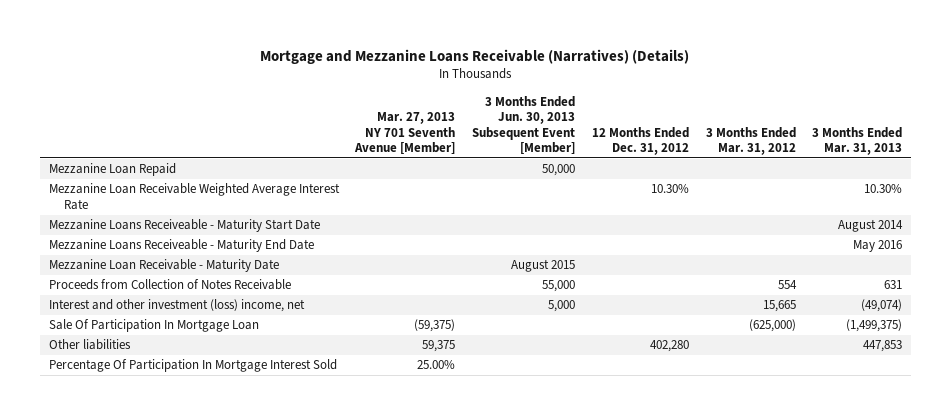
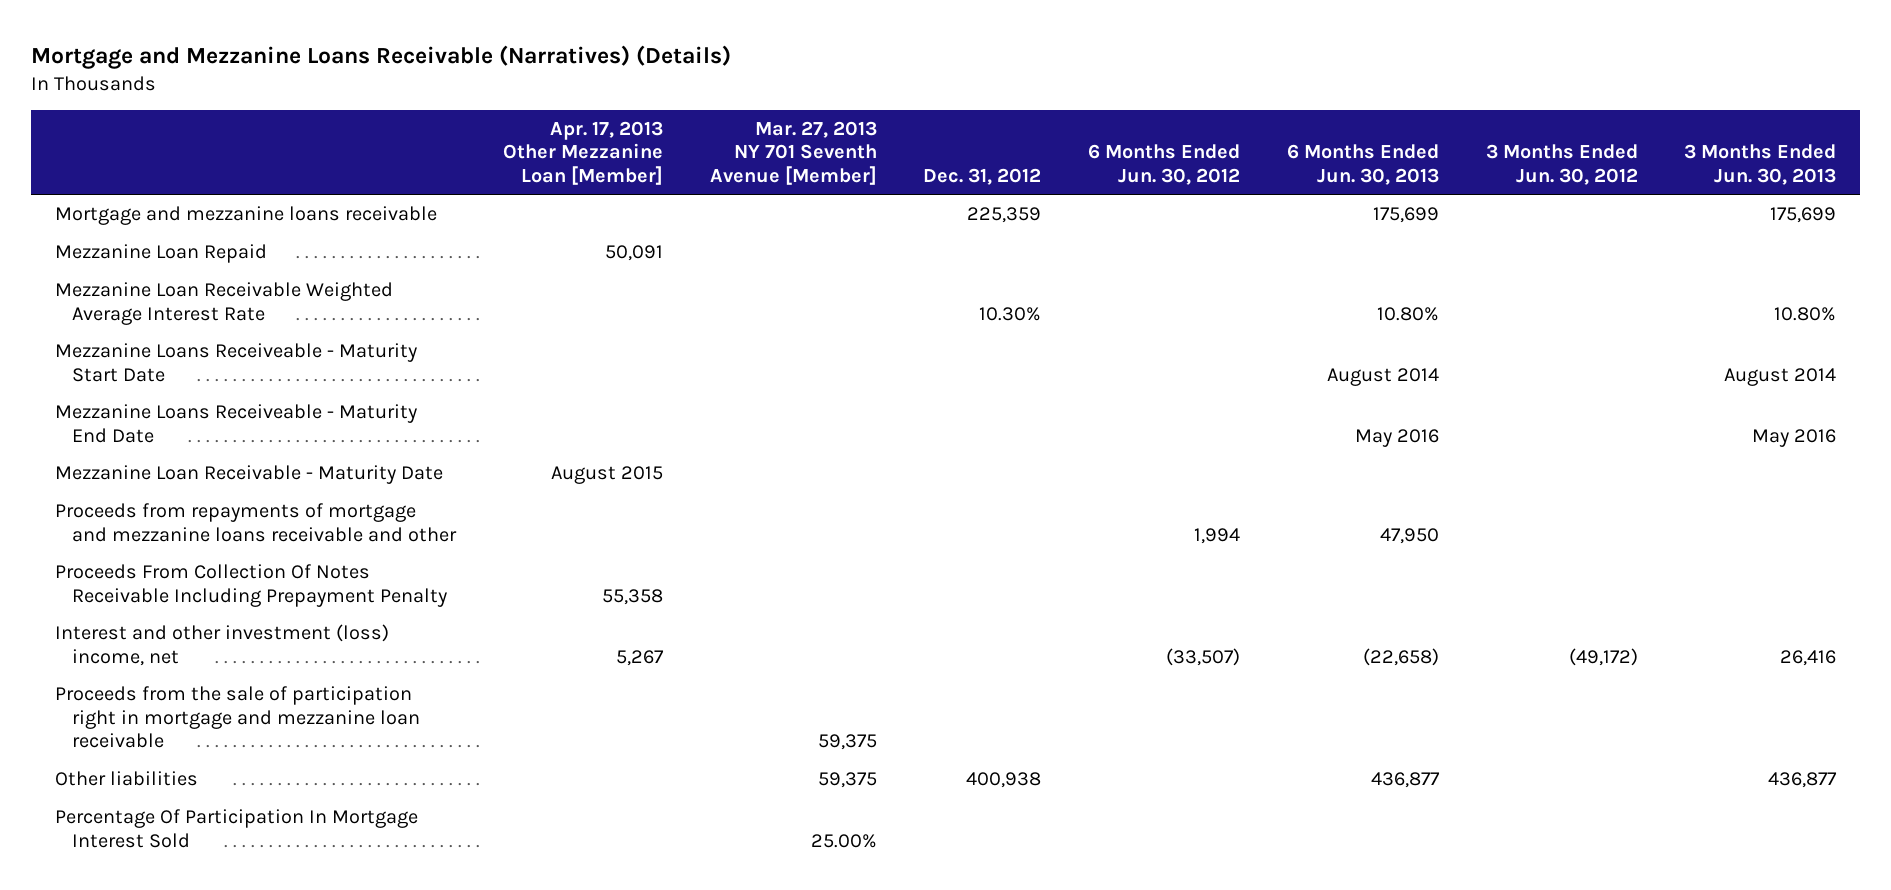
- | Mar. 27, 2013 NY 701 Seventh Avenue [Member] | 3 Months Ended Jun. 30, 2013 Subsequent Event [Member] | 12 Months Ended Dec. 31, 2012 | 3 Months Ended Mar. 31, 2012 | 3 Months Ended Mar. 31, 2013
+ | Apr. 17, 2013 Other Mezzanine Loan [Member] | Mar. 27, 2013 NY 701 Seventh Avenue [Member] | Dec. 31, 2012 | 6 Months Ended Jun. 30, 2012 | 6 Months Ended Jun. 30, 2013 | 3 Months Ended Jun. 30, 2012 | 3 Months Ended Jun. 30, 2013
+ Mortgage and mezzanine loans receivable | | | 225,359 | | 175,699 | | 175,699
- Proceeds from Collection of Notes Receivable | | 55,000 | | 554 | 631
+ Proceeds from repayments of mortgage and mezzanine loans receivable and other | | | | 1,994 | 47,950 | |
+ Proceeds From Collection Of Notes Receivable Including Prepayment Penalty | 55,358 | | | | | |
- Sale Of Participation In Mortgage Loan | (59,375) | | | (625,000) | (1,499,375)
+ Proceeds from the sale of participation right in mortgage and mezzanine loan receivable | | 59,375 | | | | |

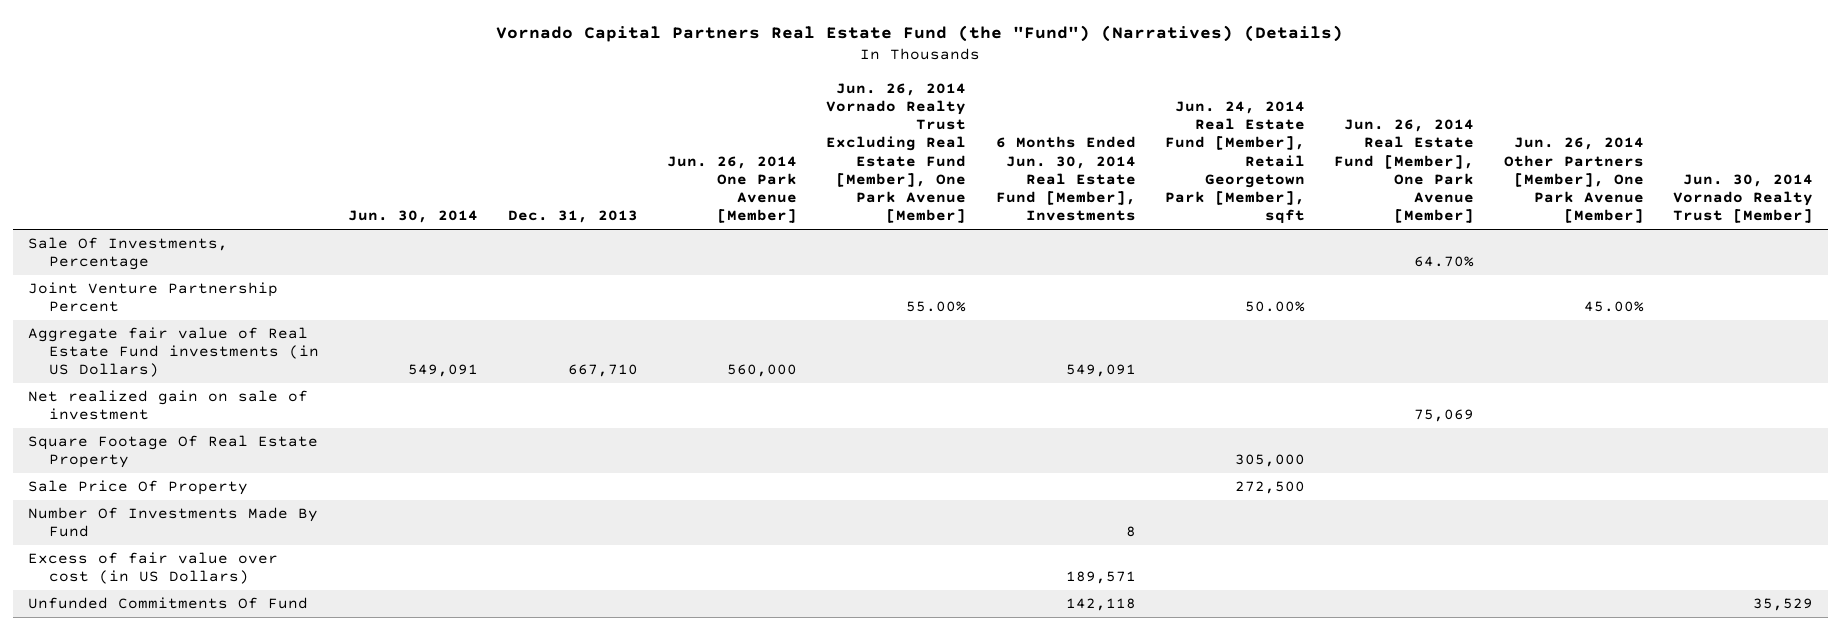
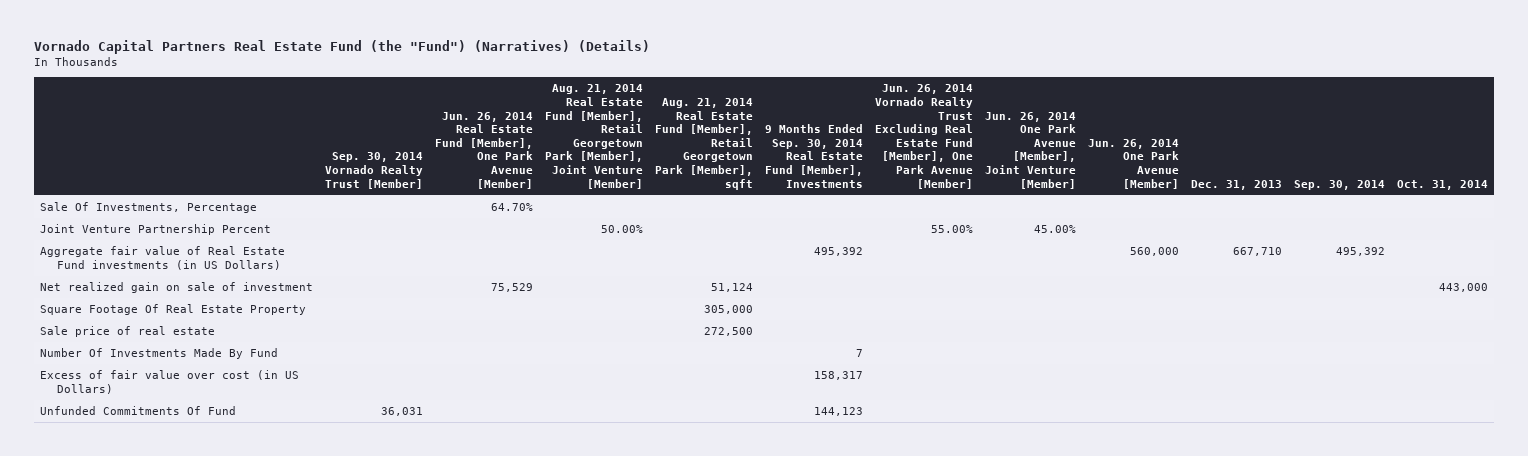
- | Jun. 30, 2014 | Dec. 31, 2013 | Jun. 26, 2014 One Park Avenue [Member] | Jun. 26, 2014 Vornado Realty Trust Excluding Real Estate Fund [Member], One Park Avenue [Member] | 6 Months Ended Jun. 30, 2014 Real Estate Fund [Member], Investments | Jun. 24, 2014 Real Estate Fund [Member], Retail Georgetown Park [Member], sqft | Jun. 26, 2014 Real Estate Fund [Member], One Park Avenue [Member] | Jun. 26, 2014 Other Partners [Member], One Park Avenue [Member] | Jun. 30, 2014 Vornado Realty Trust [Member]
+ | Sep. 30, 2014 Vornado Realty Trust [Member] | Jun. 26, 2014 Real Estate Fund [Member], One Park Avenue [Member] | Aug. 21, 2014 Real Estate Fund [Member], Retail Georgetown Park [Member], Joint Venture [Member] | Aug. 21, 2014 Real Estate Fund [Member], Retail Georgetown Park [Member], sqft | 9 Months Ended Sep. 30, 2014 Real Estate Fund [Member], Investments | Jun. 26, 2014 Vornado Realty Trust Excluding Real Estate Fund [Member], One Park Avenue [Member] | Jun. 26, 2014 One Park Avenue [Member], Joint Venture [Member] | Jun. 26, 2014 One Park Avenue [Member] | Dec. 31, 2013 | Sep. 30, 2014 | Oct. 31, 2014
- Net realized gain on sale of investment | | | | | | | 75,069 | |
+ Net realized gain on sale of investment | | 75,529 | | 51,124 | | | | | | | 443,000
- Sale Price Of Property | | | | | | 272,500 | | |
+ Sale price of real estate | | | | 272,500 | | | | | | |

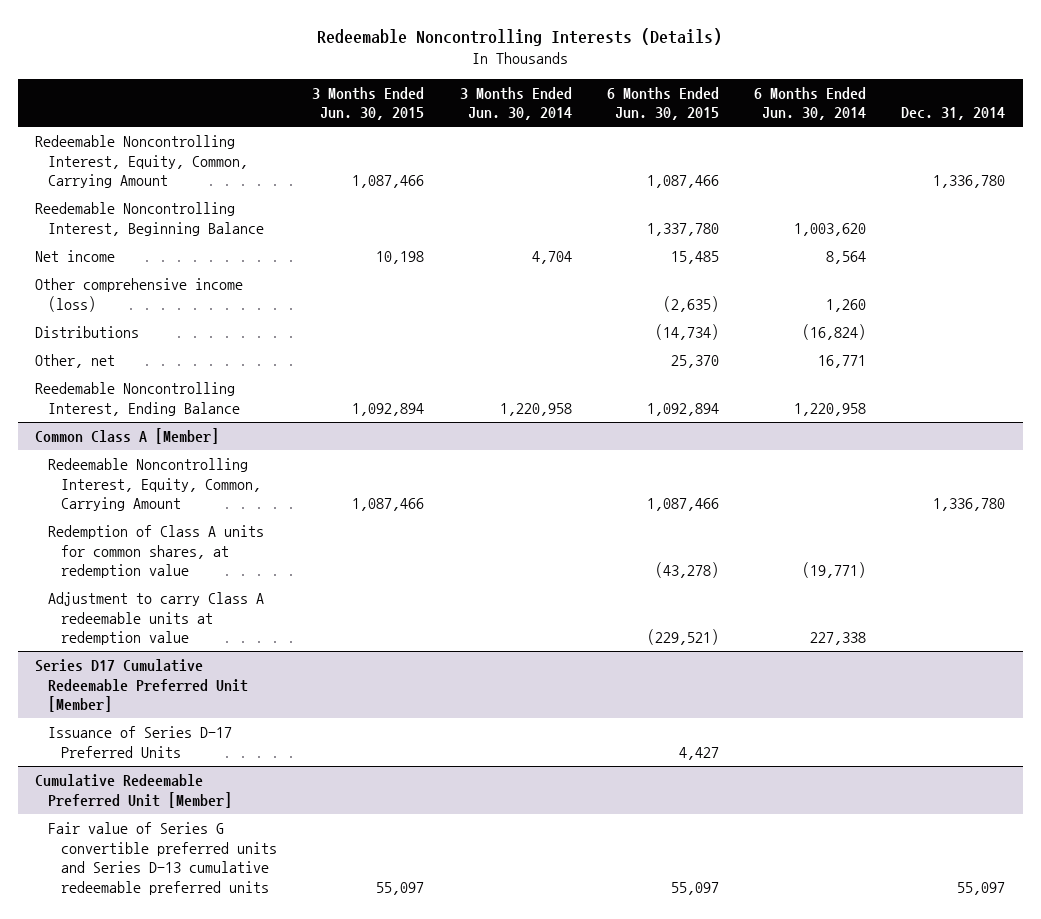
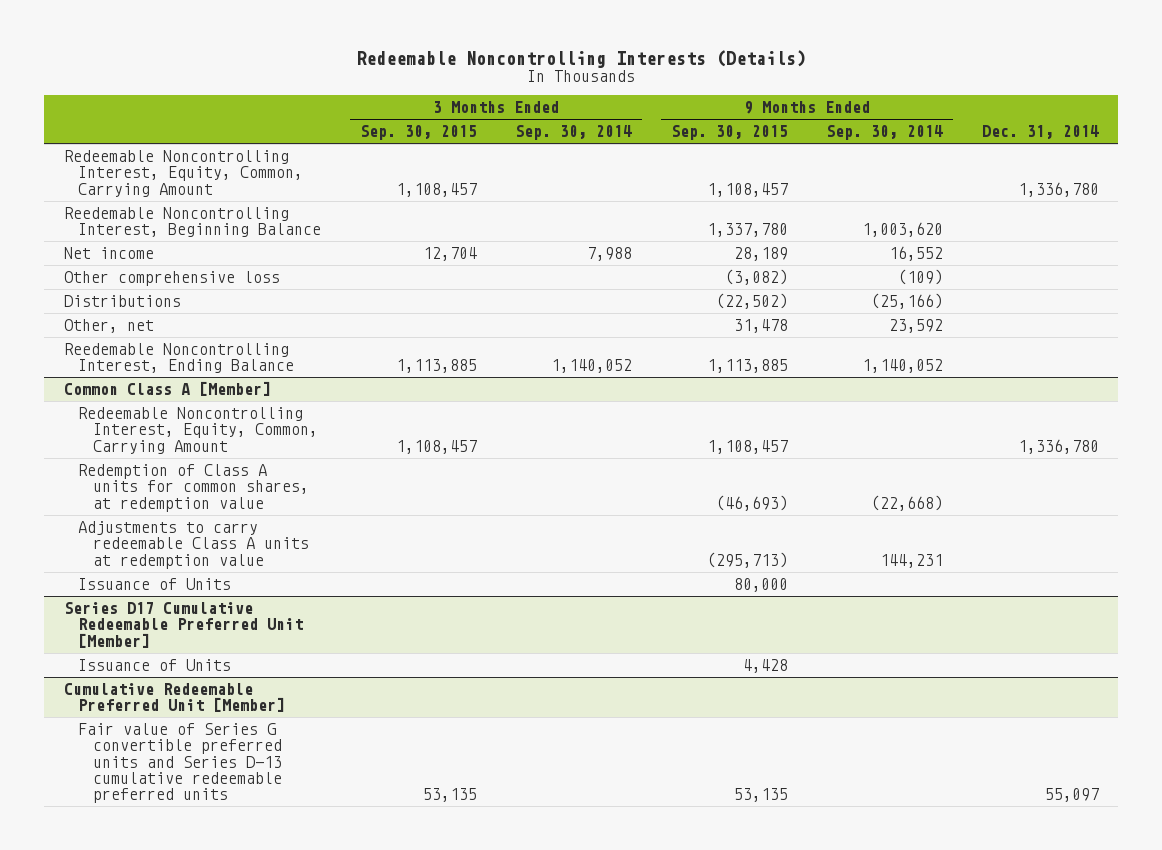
- | 3 Months Ended Jun. 30, 2015 | 3 Months Ended Jun. 30, 2014 | 6 Months Ended Jun. 30, 2015 | 6 Months Ended Jun. 30, 2014 | Dec. 31, 2014
+ | 3 Months Ended Sep. 30, 2015 | 3 Months Ended Sep. 30, 2014 | 9 Months Ended Sep. 30, 2015 | 9 Months Ended Sep. 30, 2014 | Dec. 31, 2014
- Other comprehensive income (loss) | | | (2,635) | 1,260 |
+ Other comprehensive loss | | | (3,082) | (109) |
@ Common Class A [Member]
- Adjustment to carry Class A redeemable units at redemption value | | | (229,521) | 227,338 |
+ Adjustments to carry redeemable Class A units at redemption value | | | (295,713) | 144,231 |
+ Issuance of Units | | | 80,000 | |
@ Series D17 Cumulative Redeemable Preferred Unit [Member]
- Issuance of Series D-17 Preferred Units | | | 4,427 | |
+ Issuance of Units | | | 4,428 | |

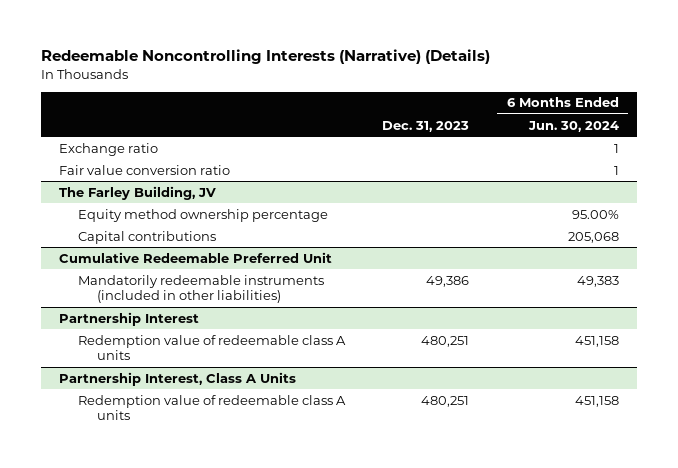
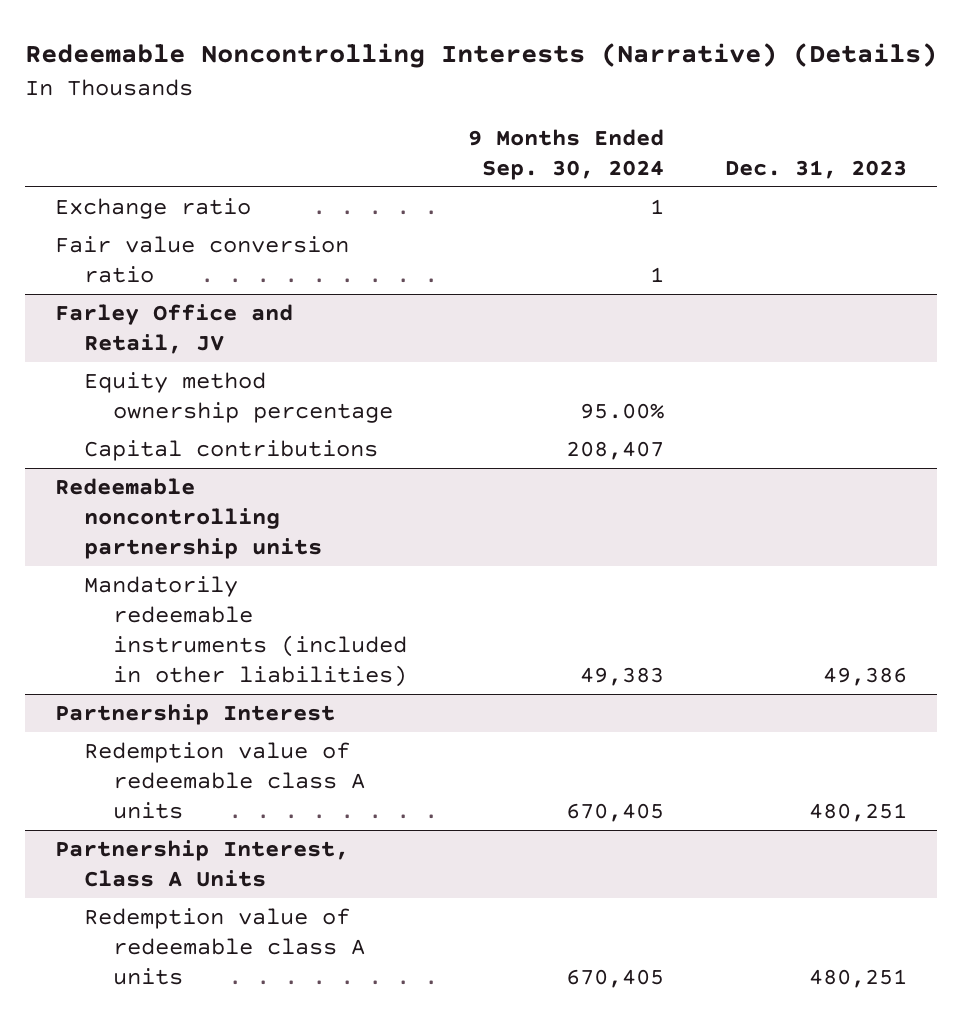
- | Dec. 31, 2023 | 6 Months Ended Jun. 30, 2024
+ | 9 Months Ended Sep. 30, 2024 | Dec. 31, 2023
- The Farley Building, JV
- Equity method ownership percentage | | 95.00%
- Capital contributions | | 205,068
- Cumulative Redeemable Preferred Unit
+ Farley Office and Retail, JV
+ Equity method ownership percentage | 95.00% |
+ Capital contributions | 208,407 |
+ Redeemable noncontrolling partnership units

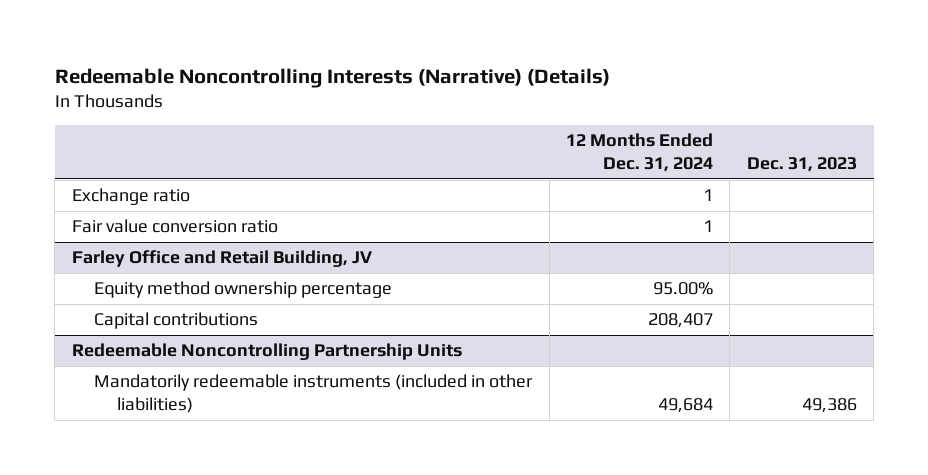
- | 9 Months Ended Sep. 30, 2024 | Dec. 31, 2023
+ | 12 Months Ended Dec. 31, 2024 | Dec. 31, 2023
- Farley Office and Retail, JV
+ Farley Office and Retail Building, JV
- Redeemable noncontrolling partnership units
+ Redeemable Noncontrolling Partnership Units
- Partnership Interest
- Redemption value of redeemable class A units | 670,405 | 480,251
- Partnership Interest, Class A Units
- Redemption value of redeemable class A units | 670,405 | 480,251

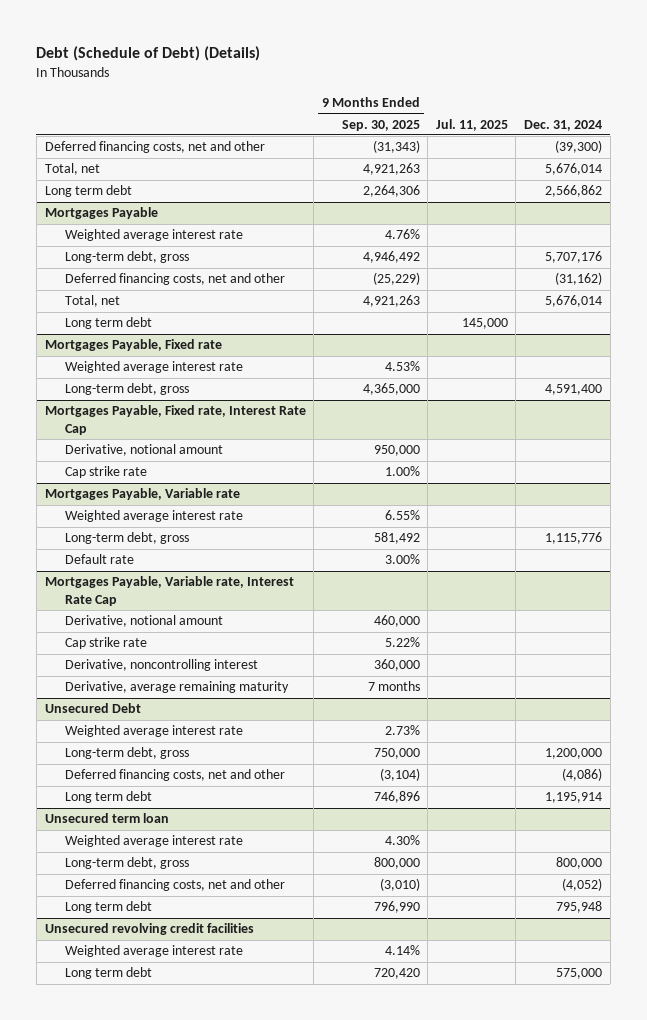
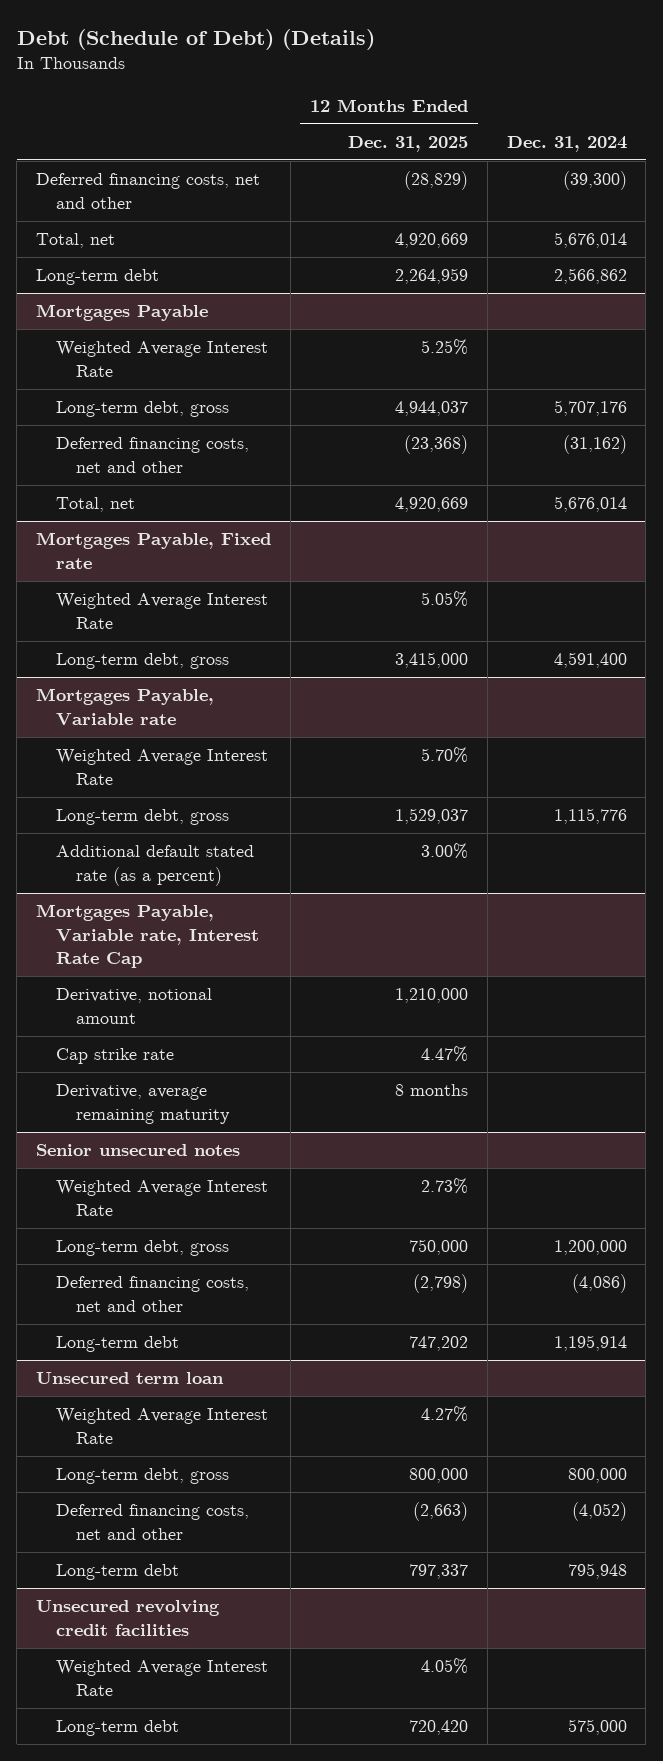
- | 9 Months Ended Sep. 30, 2025 | Jul. 11, 2025 | Dec. 31, 2024
+ | 12 Months Ended Dec. 31, 2025 | Dec. 31, 2024
- Long term debt | 2,264,306 | | 2,566,862
+ Long-term debt | 2,264,959 | 2,566,862
@ Mortgages Payable
- Weighted average interest rate | 4.76% | |
+ Weighted Average Interest Rate | 5.25% |
- Long term debt | | 145,000 |
@ Mortgages Payable, Fixed rate
- Weighted average interest rate | 4.53% | |
+ Weighted Average Interest Rate | 5.05% |
- Mortgages Payable, Fixed rate, Interest Rate Cap
- Derivative, notional amount | 950,000 | |
- Cap strike rate | 1.00% | |
@ Mortgages Payable, Variable rate
- Weighted average interest rate | 6.55% | |
+ Weighted Average Interest Rate | 5.70% |
- Default rate | 3.00% | |
+ Additional default stated rate (as a percent) | 3.00% |
@ Mortgages Payable, Variable rate, Interest Rate Cap
- Derivative, noncontrolling interest | 360,000 | |
- Unsecured Debt
- Weighted average interest rate | 2.73% | |
+ Senior unsecured notes
+ Weighted Average Interest Rate | 2.73% |
- Long term debt | 746,896 | | 1,195,914
+ Long-term debt | 747,202 | 1,195,914
@ Unsecured term loan
- Weighted average interest rate | 4.30% | |
+ Weighted Average Interest Rate | 4.27% |
- Long term debt | 796,990 | | 795,948
+ Long-term debt | 797,337 | 795,948
@ Unsecured revolving credit facilities
- Weighted average interest rate | 4.14% | |
- Long term debt | 720,420 | | 575,000
+ Weighted Average Interest Rate | 4.05% |
+ Long-term debt | 720,420 | 575,000

